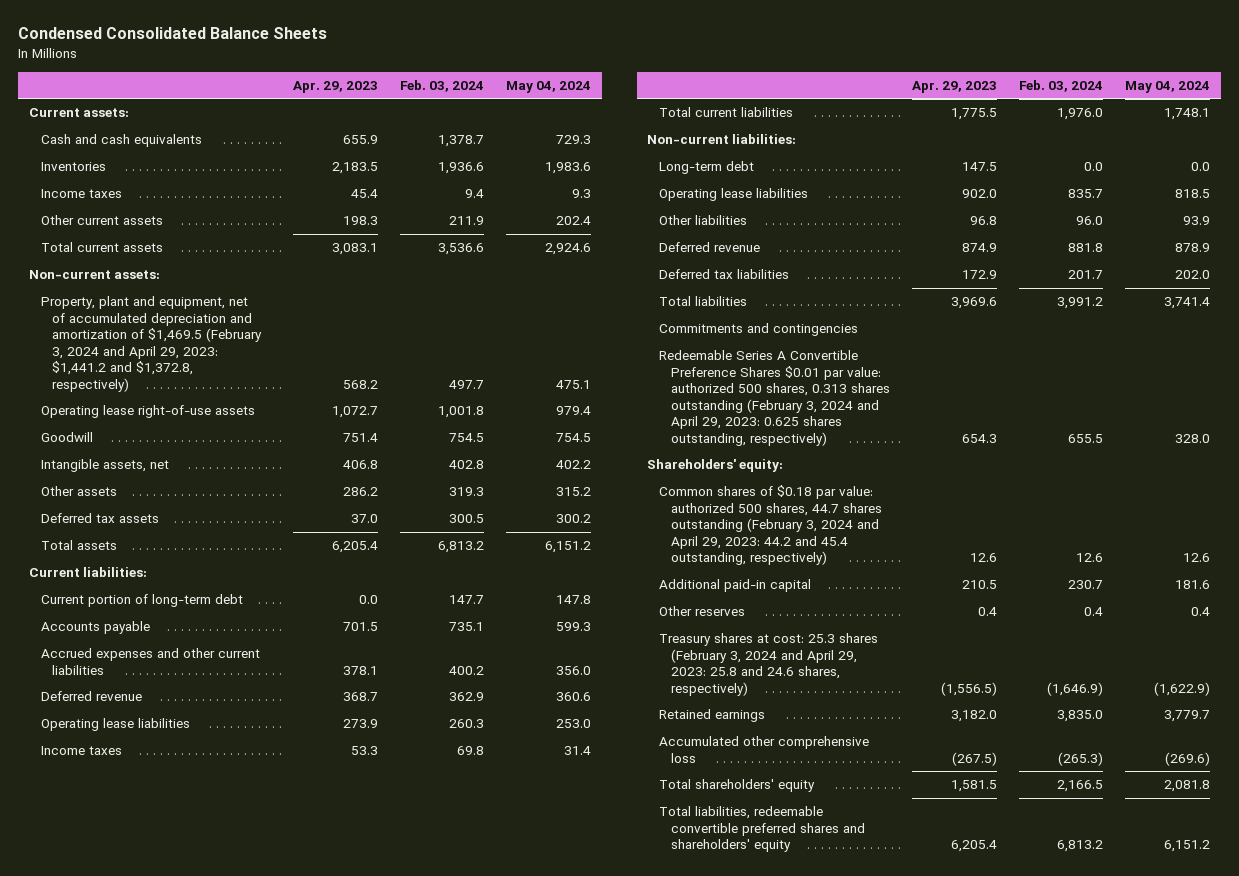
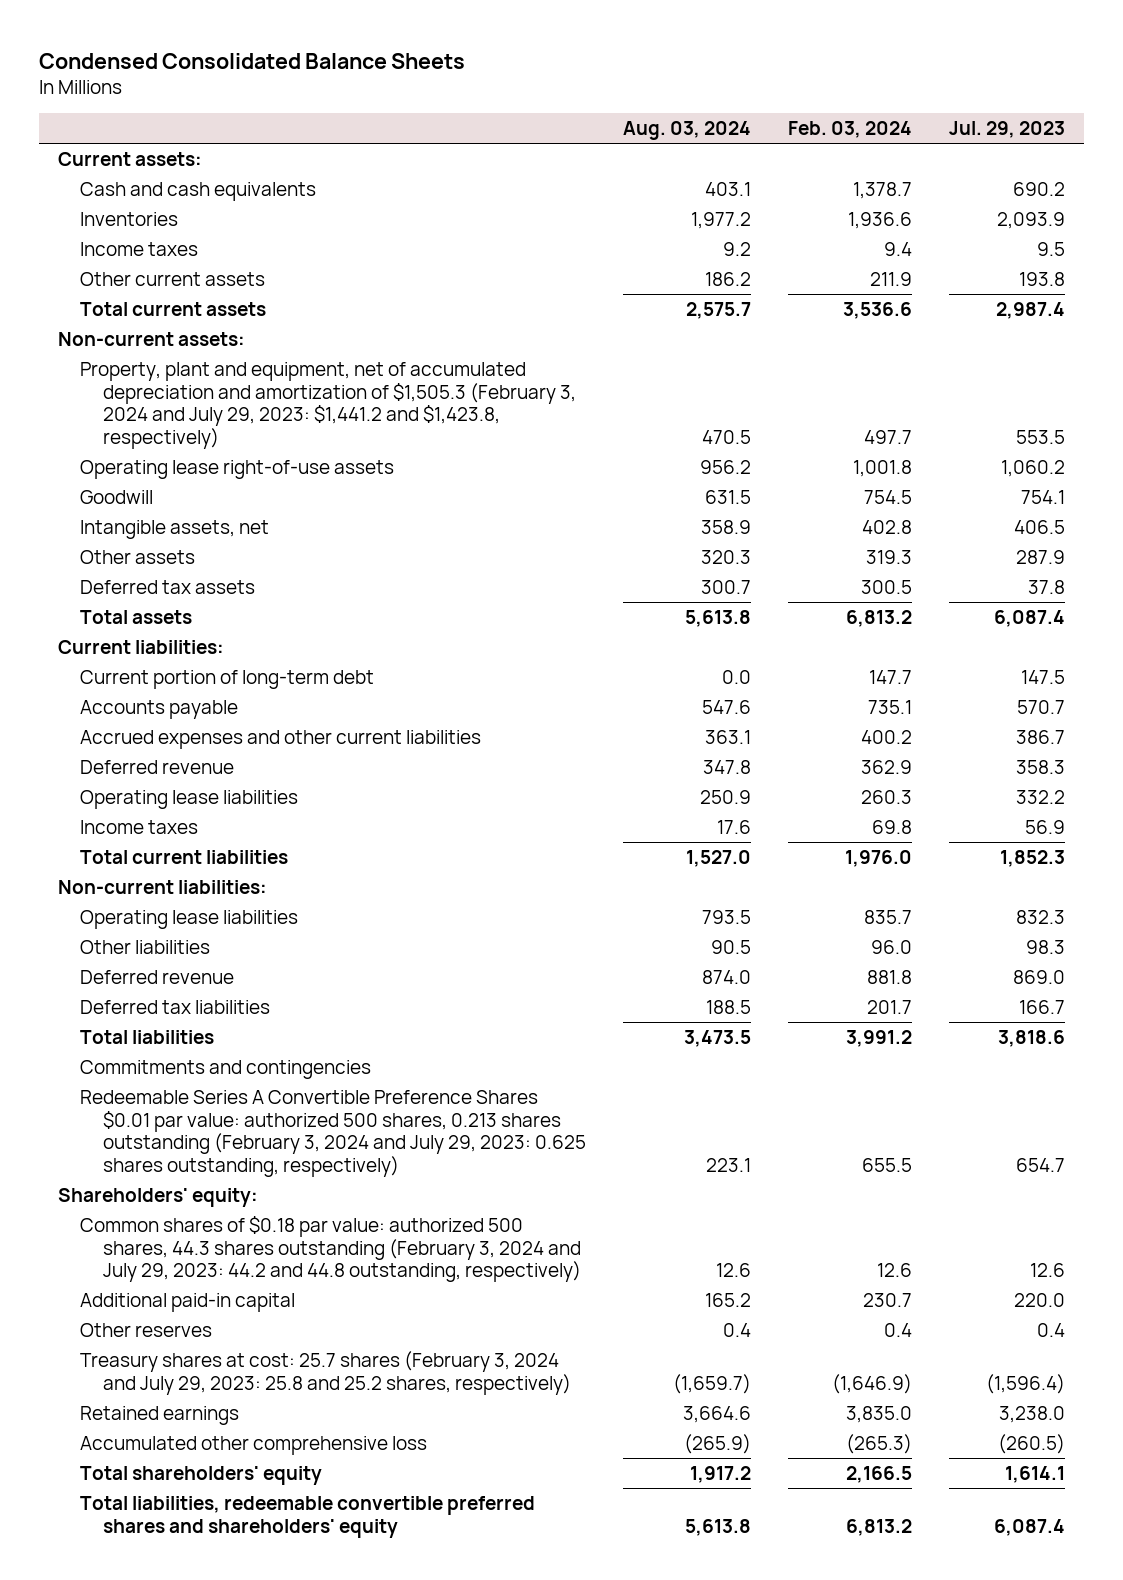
- | Apr. 29, 2023 | Feb. 03, 2024 | May 04, 2024
+ | Aug. 03, 2024 | Feb. 03, 2024 | Jul. 29, 2023
- Property, plant and equipment, net of accumulated depreciation and amortization of $1,469.5 (February 3, 2024 and April 29, 2023: $1,441.2 and $1,372.8, respectively) | 568.2 | 497.7 | 475.1
+ Property, plant and equipment, net of accumulated depreciation and amortization of $1,505.3 (February 3, 2024 and July 29, 2023: $1,441.2 and $1,423.8, respectively) | 470.5 | 497.7 | 553.5
- Long-term debt | 147.5 | 0.0 | 0.0
- Redeemable Series A Convertible Preference Shares $0.01 par value: authorized 500 shares, 0.313 shares outstanding (February 3, 2024 and April 29, 2023: 0.625 shares outstanding, respectively) | 654.3 | 655.5 | 328.0
+ Redeemable Series A Convertible Preference Shares $0.01 par value: authorized 500 shares, 0.213 shares outstanding (February 3, 2024 and July 29, 2023: 0.625 shares outstanding, respectively) | 223.1 | 655.5 | 654.7
- Common shares of $0.18 par value: authorized 500 shares, 44.7 shares outstanding (February 3, 2024 and April 29, 2023: 44.2 and 45.4 outstanding, respectively) | 12.6 | 12.6 | 12.6
+ Common shares of $0.18 par value: authorized 500 shares, 44.3 shares outstanding (February 3, 2024 and July 29, 2023: 44.2 and 44.8 outstanding, respectively) | 12.6 | 12.6 | 12.6
- Treasury shares at cost: 25.3 shares (February 3, 2024 and April 29, 2023: 25.8 and 24.6 shares, respectively) | (1,556.5) | (1,646.9) | (1,622.9)
+ Treasury shares at cost: 25.7 shares (February 3, 2024 and July 29, 2023: 25.8 and 25.2 shares, respectively) | (1,659.7) | (1,646.9) | (1,596.4)

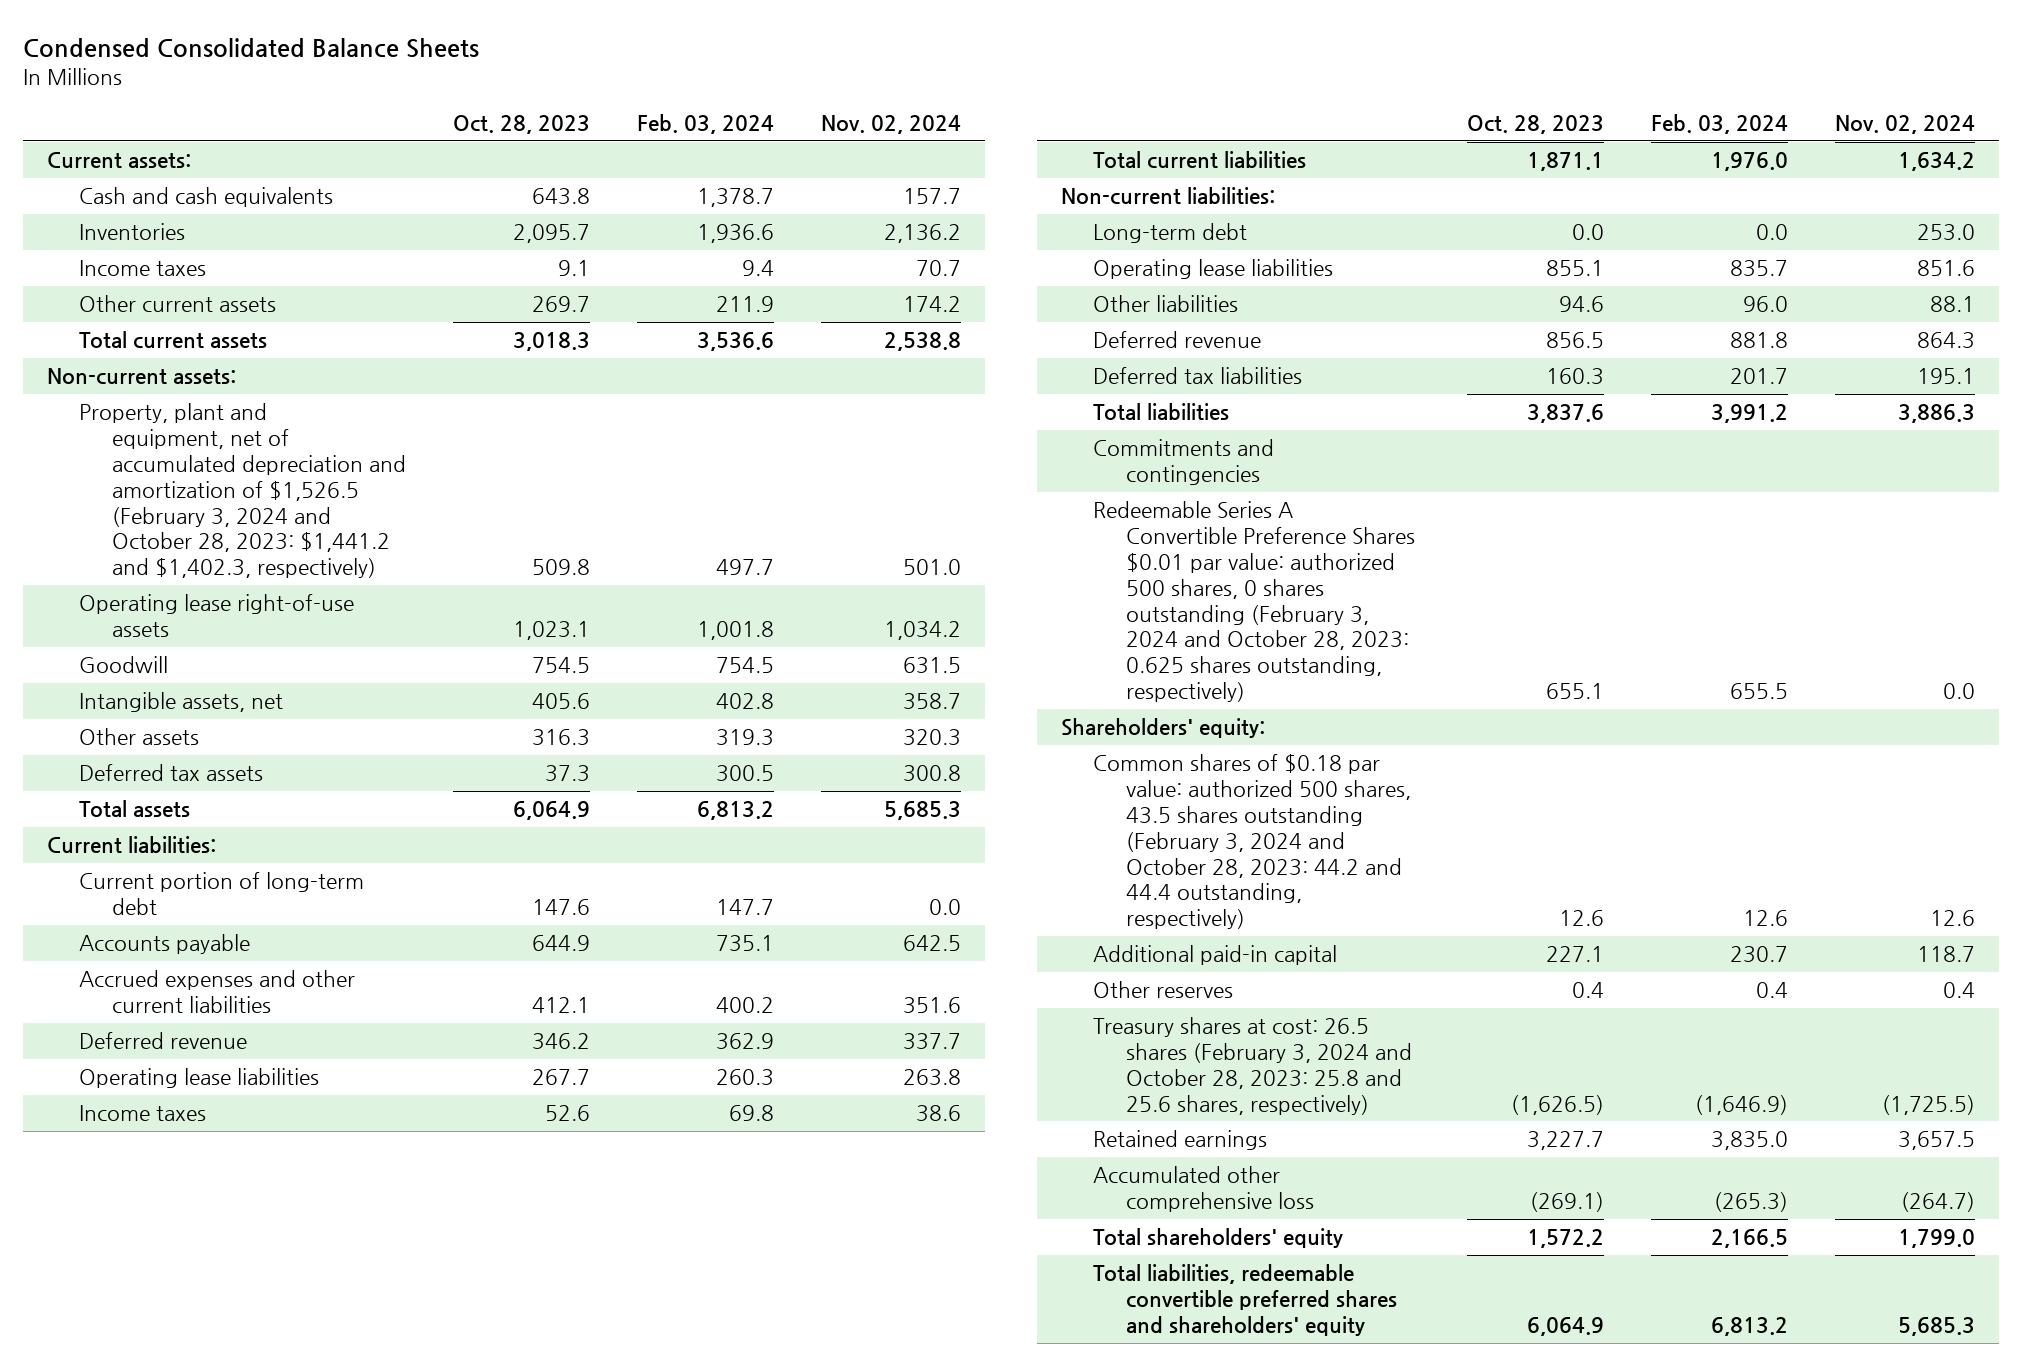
- | Aug. 03, 2024 | Feb. 03, 2024 | Jul. 29, 2023
+ | Oct. 28, 2023 | Feb. 03, 2024 | Nov. 02, 2024
- Property, plant and equipment, net of accumulated depreciation and amortization of $1,505.3 (February 3, 2024 and July 29, 2023: $1,441.2 and $1,423.8, respectively) | 470.5 | 497.7 | 553.5
+ Property, plant and equipment, net of accumulated depreciation and amortization of $1,526.5 (February 3, 2024 and October 28, 2023: $1,441.2 and $1,402.3, respectively) | 509.8 | 497.7 | 501.0
+ Long-term debt | 0.0 | 0.0 | 253.0
- Redeemable Series A Convertible Preference Shares $0.01 par value: authorized 500 shares, 0.213 shares outstanding (February 3, 2024 and July 29, 2023: 0.625 shares outstanding, respectively) | 223.1 | 655.5 | 654.7
+ Redeemable Series A Convertible Preference Shares $0.01 par value: authorized 500 shares, 0 shares outstanding (February 3, 2024 and October 28, 2023: 0.625 shares outstanding, respectively) | 655.1 | 655.5 | 0.0
- Common shares of $0.18 par value: authorized 500 shares, 44.3 shares outstanding (February 3, 2024 and July 29, 2023: 44.2 and 44.8 outstanding, respectively) | 12.6 | 12.6 | 12.6
+ Common shares of $0.18 par value: authorized 500 shares, 43.5 shares outstanding (February 3, 2024 and October 28, 2023: 44.2 and 44.4 outstanding, respectively) | 12.6 | 12.6 | 12.6
- Treasury shares at cost: 25.7 shares (February 3, 2024 and July 29, 2023: 25.8 and 25.2 shares, respectively) | (1,659.7) | (1,646.9) | (1,596.4)
+ Treasury shares at cost: 26.5 shares (February 3, 2024 and October 28, 2023: 25.8 and 25.6 shares, respectively) | (1,626.5) | (1,646.9) | (1,725.5)

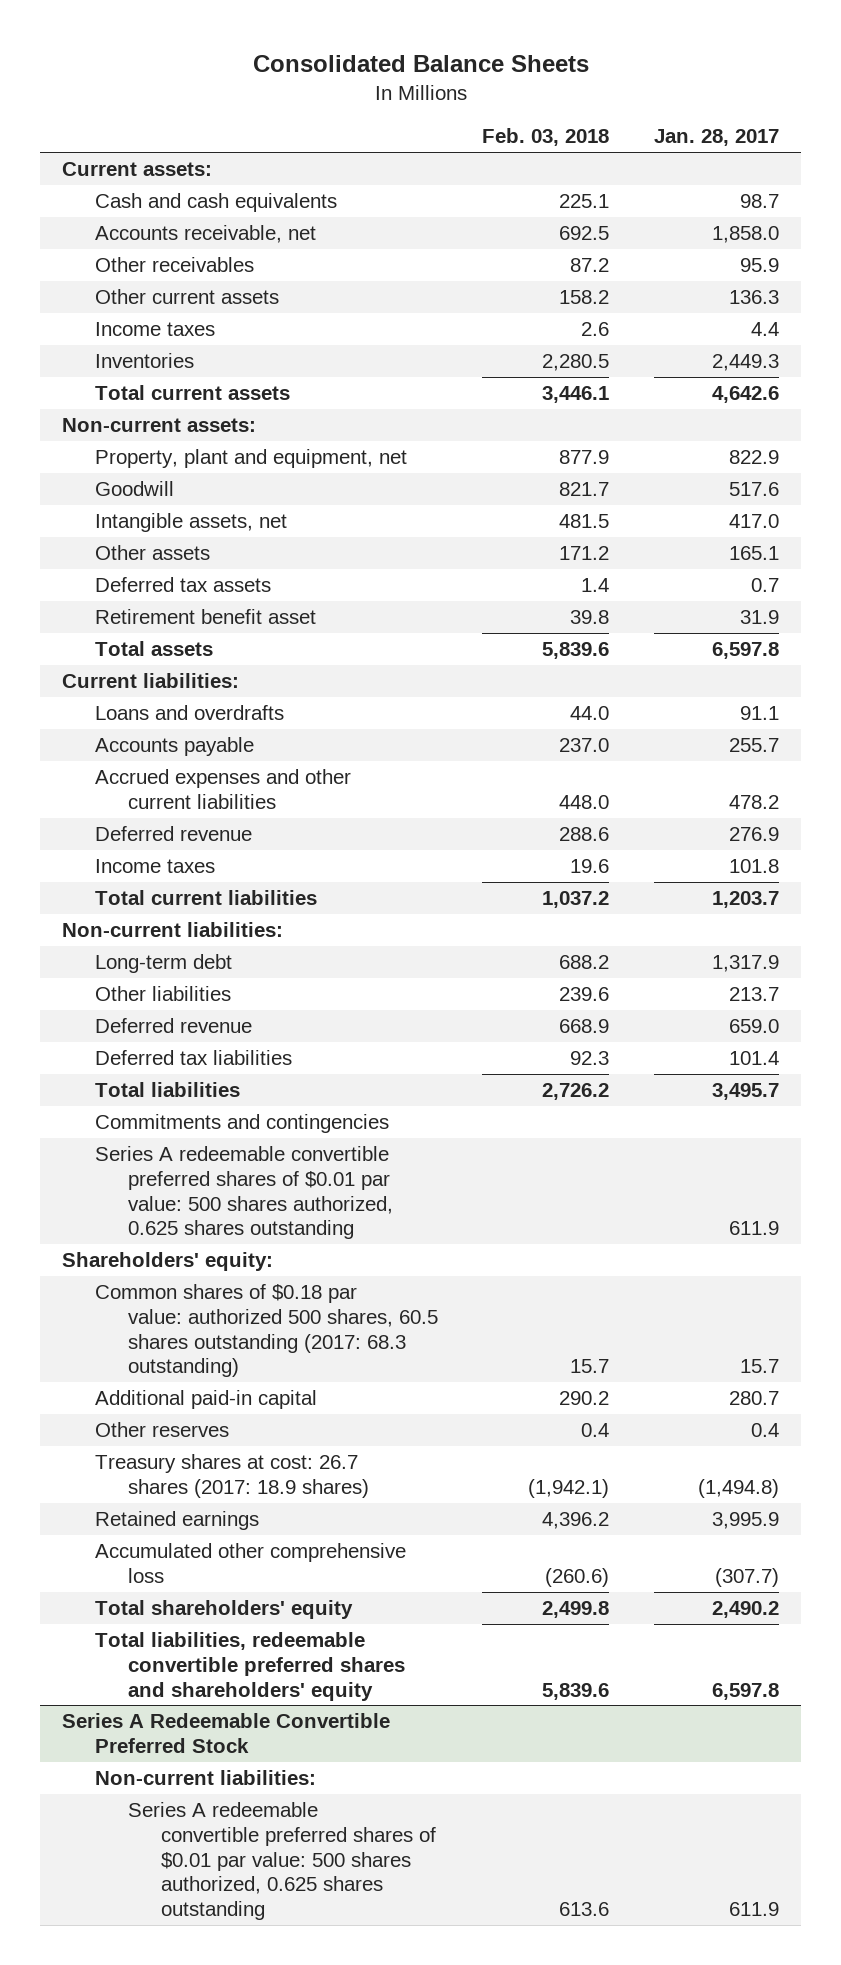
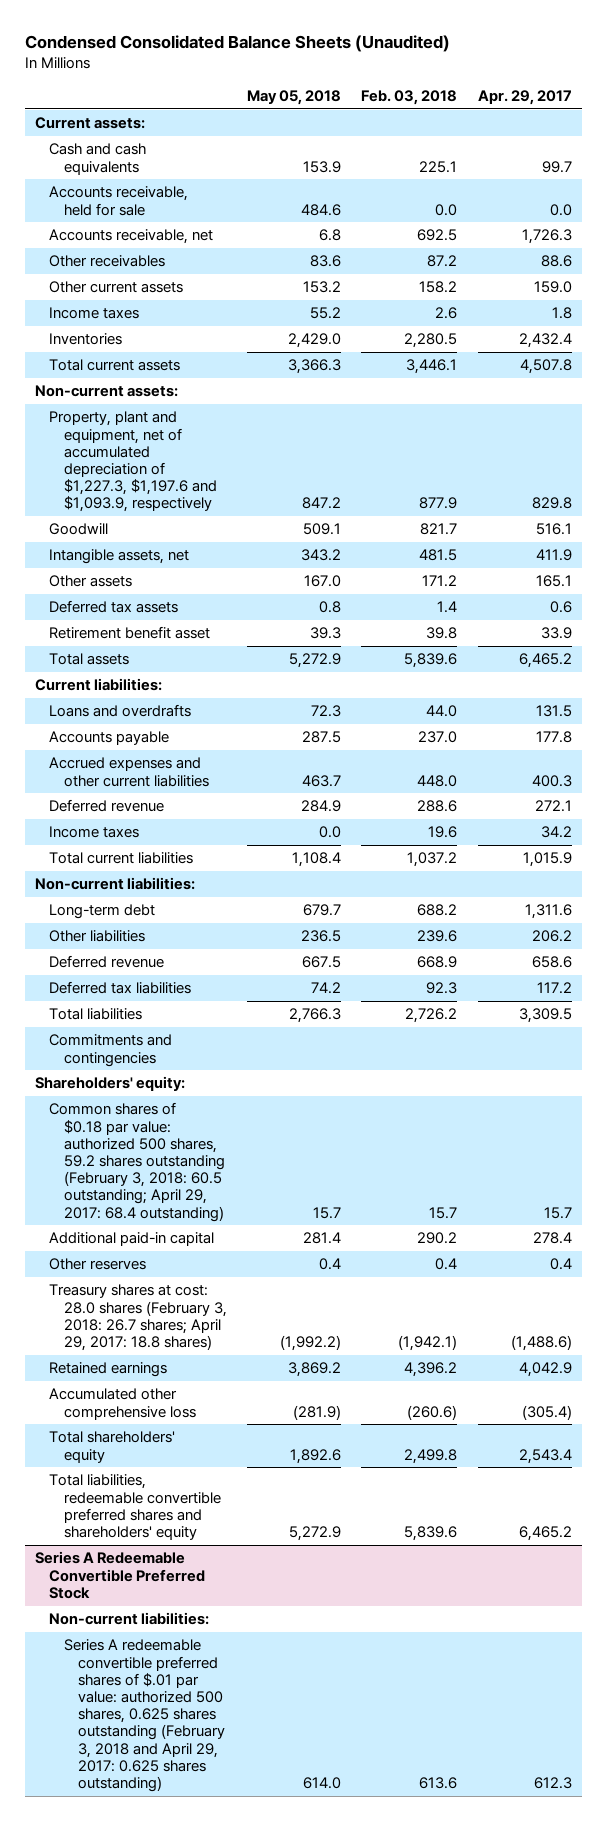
- Consolidated Balance Sheets
+ Condensed Consolidated Balance Sheets (Unaudited)
- | Feb. 03, 2018 | Jan. 28, 2017
+ | May 05, 2018 | Feb. 03, 2018 | Apr. 29, 2017
+ Accounts receivable, held for sale | 484.6 | 0.0 | 0.0
- Property, plant and equipment, net | 877.9 | 822.9
+ Property, plant and equipment, net of accumulated depreciation of $1,227.3, $1,197.6 and $1,093.9, respectively | 847.2 | 877.9 | 829.8
- Series A redeemable convertible preferred shares of $0.01 par value: 500 shares authorized, 0.625 shares outstanding | | 611.9
- Common shares of $0.18 par value: authorized 500 shares, 60.5 shares outstanding (2017: 68.3 outstanding) | 15.7 | 15.7
+ Common shares of $0.18 par value: authorized 500 shares, 59.2 shares outstanding (February 3, 2018: 60.5 outstanding; April 29, 2017: 68.4 outstanding) | 15.7 | 15.7 | 15.7
- Treasury shares at cost: 26.7 shares (2017: 18.9 shares) | (1,942.1) | (1,494.8)
+ Treasury shares at cost: 28.0 shares (February 3, 2018: 26.7 shares; April 29, 2017: 18.8 shares) | (1,992.2) | (1,942.1) | (1,488.6)
@ Series A Redeemable Convertible Preferred Stock
- Series A redeemable convertible preferred shares of $0.01 par value: 500 shares authorized, 0.625 shares outstanding | 613.6 | 611.9
+ Series A redeemable convertible preferred shares of $.01 par value: authorized 500 shares, 0.625 shares outstanding (February 3, 2018 and April 29, 2017: 0.625 shares outstanding) | 614.0 | 613.6 | 612.3

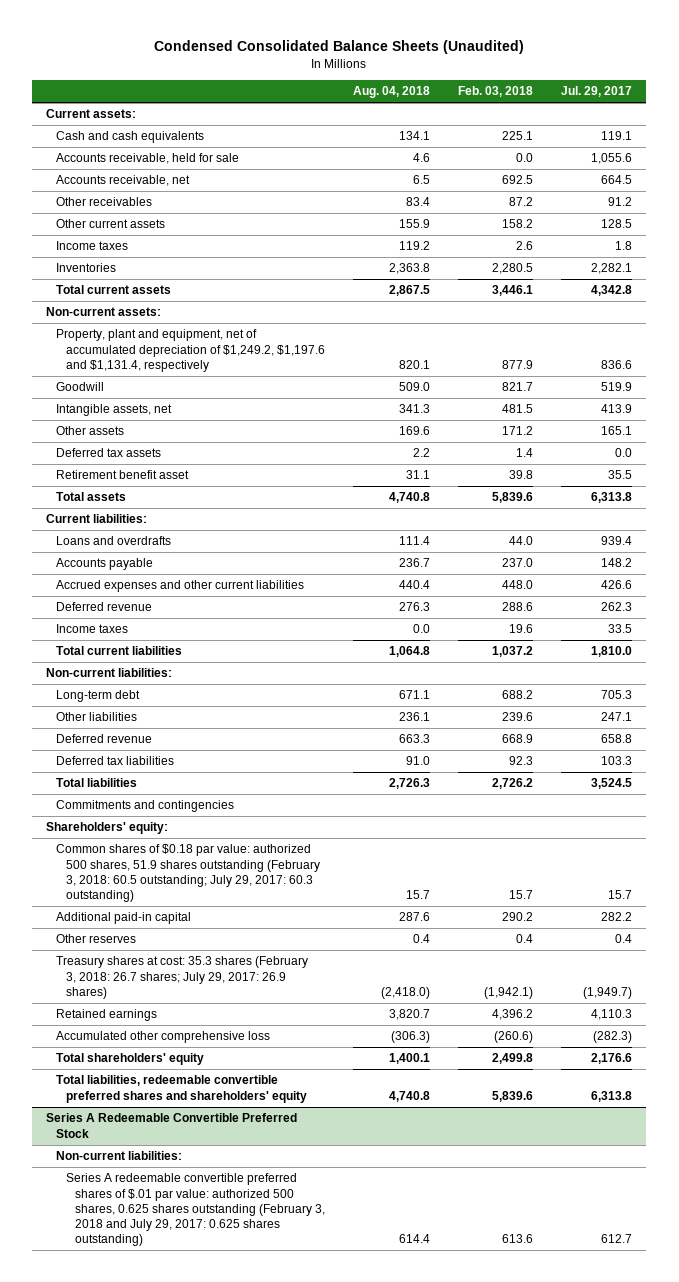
- | May 05, 2018 | Feb. 03, 2018 | Apr. 29, 2017
+ | Aug. 04, 2018 | Feb. 03, 2018 | Jul. 29, 2017
- Property, plant and equipment, net of accumulated depreciation of $1,227.3, $1,197.6 and $1,093.9, respectively | 847.2 | 877.9 | 829.8
+ Property, plant and equipment, net of accumulated depreciation of $1,249.2, $1,197.6 and $1,131.4, respectively | 820.1 | 877.9 | 836.6
- Common shares of $0.18 par value: authorized 500 shares, 59.2 shares outstanding (February 3, 2018: 60.5 outstanding; April 29, 2017: 68.4 outstanding) | 15.7 | 15.7 | 15.7
+ Common shares of $0.18 par value: authorized 500 shares, 51.9 shares outstanding (February 3, 2018: 60.5 outstanding; July 29, 2017: 60.3 outstanding) | 15.7 | 15.7 | 15.7
- Treasury shares at cost: 28.0 shares (February 3, 2018: 26.7 shares; April 29, 2017: 18.8 shares) | (1,992.2) | (1,942.1) | (1,488.6)
+ Treasury shares at cost: 35.3 shares (February 3, 2018: 26.7 shares; July 29, 2017: 26.9 shares) | (2,418.0) | (1,942.1) | (1,949.7)
@ Series A Redeemable Convertible Preferred Stock
- Series A redeemable convertible preferred shares of $.01 par value: authorized 500 shares, 0.625 shares outstanding (February 3, 2018 and April 29, 2017: 0.625 shares outstanding) | 614.0 | 613.6 | 612.3
+ Series A redeemable convertible preferred shares of $.01 par value: authorized 500 shares, 0.625 shares outstanding (February 3, 2018 and July 29, 2017: 0.625 shares outstanding) | 614.4 | 613.6 | 612.7

